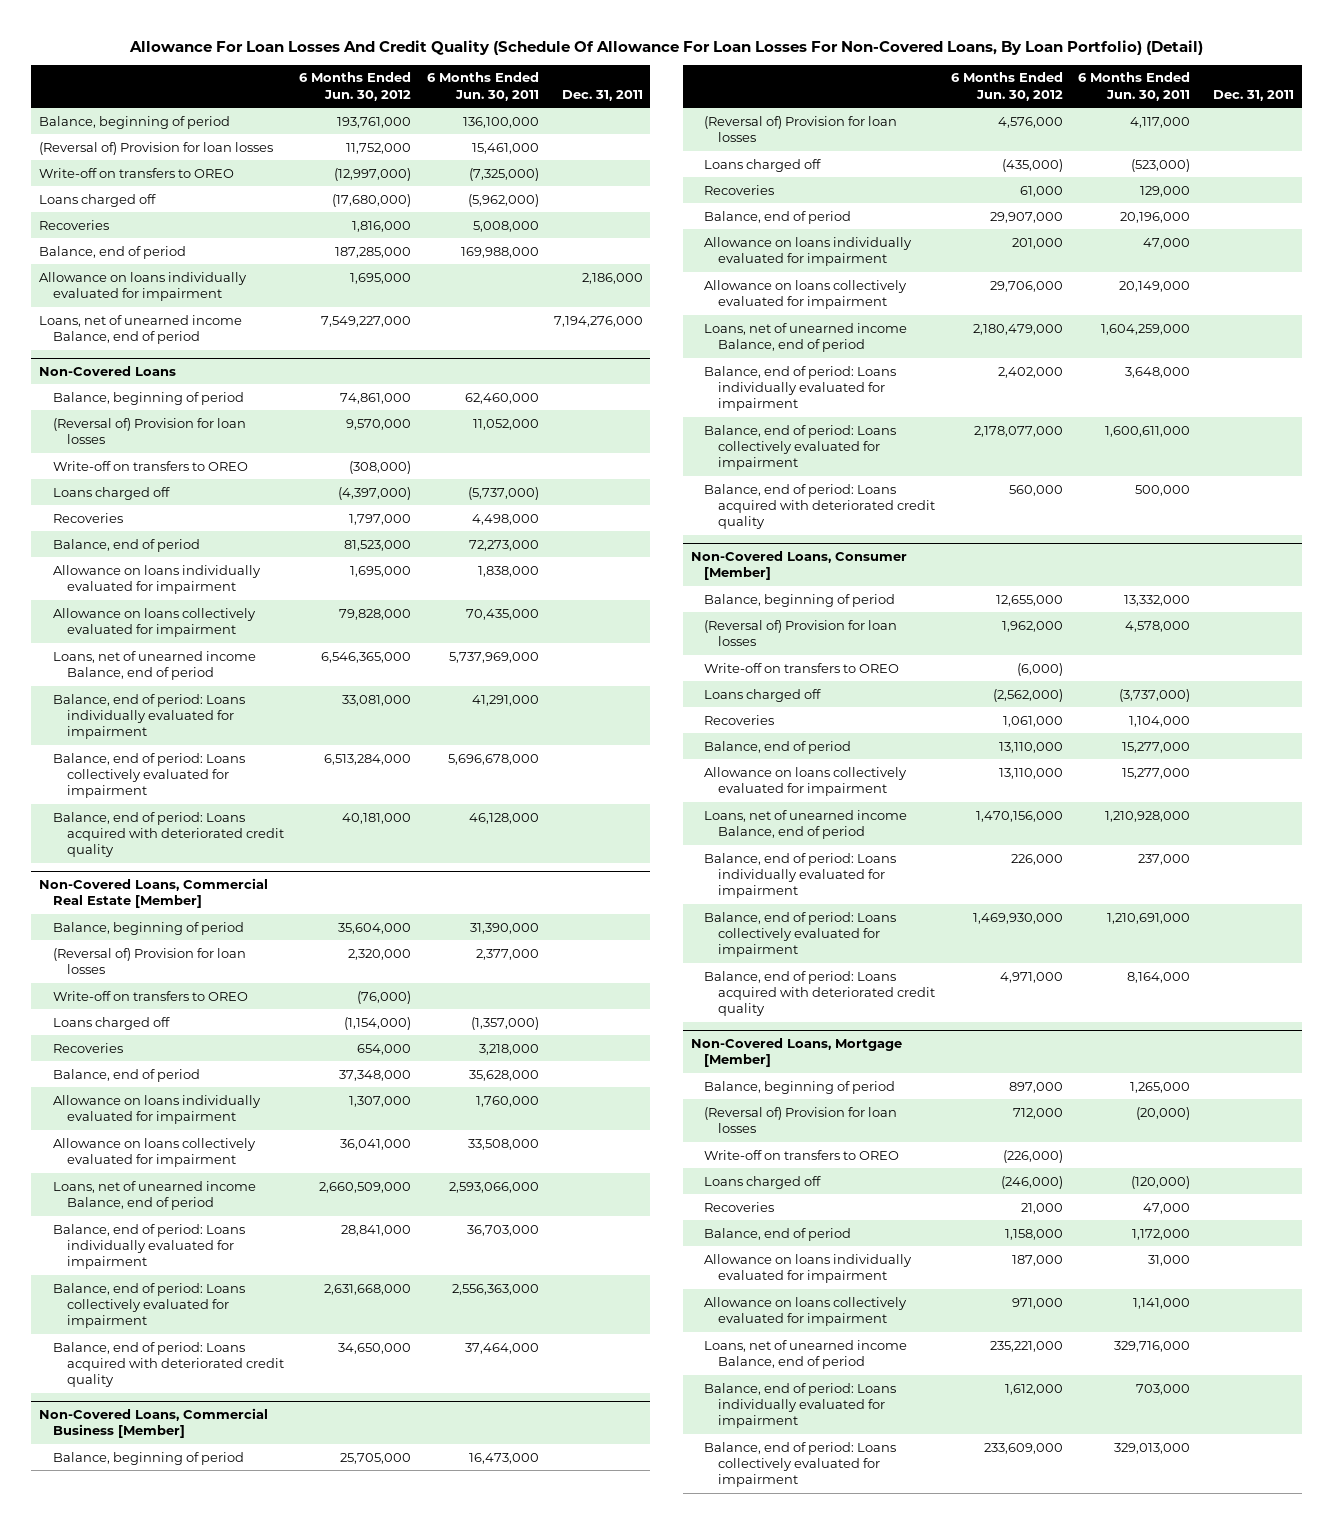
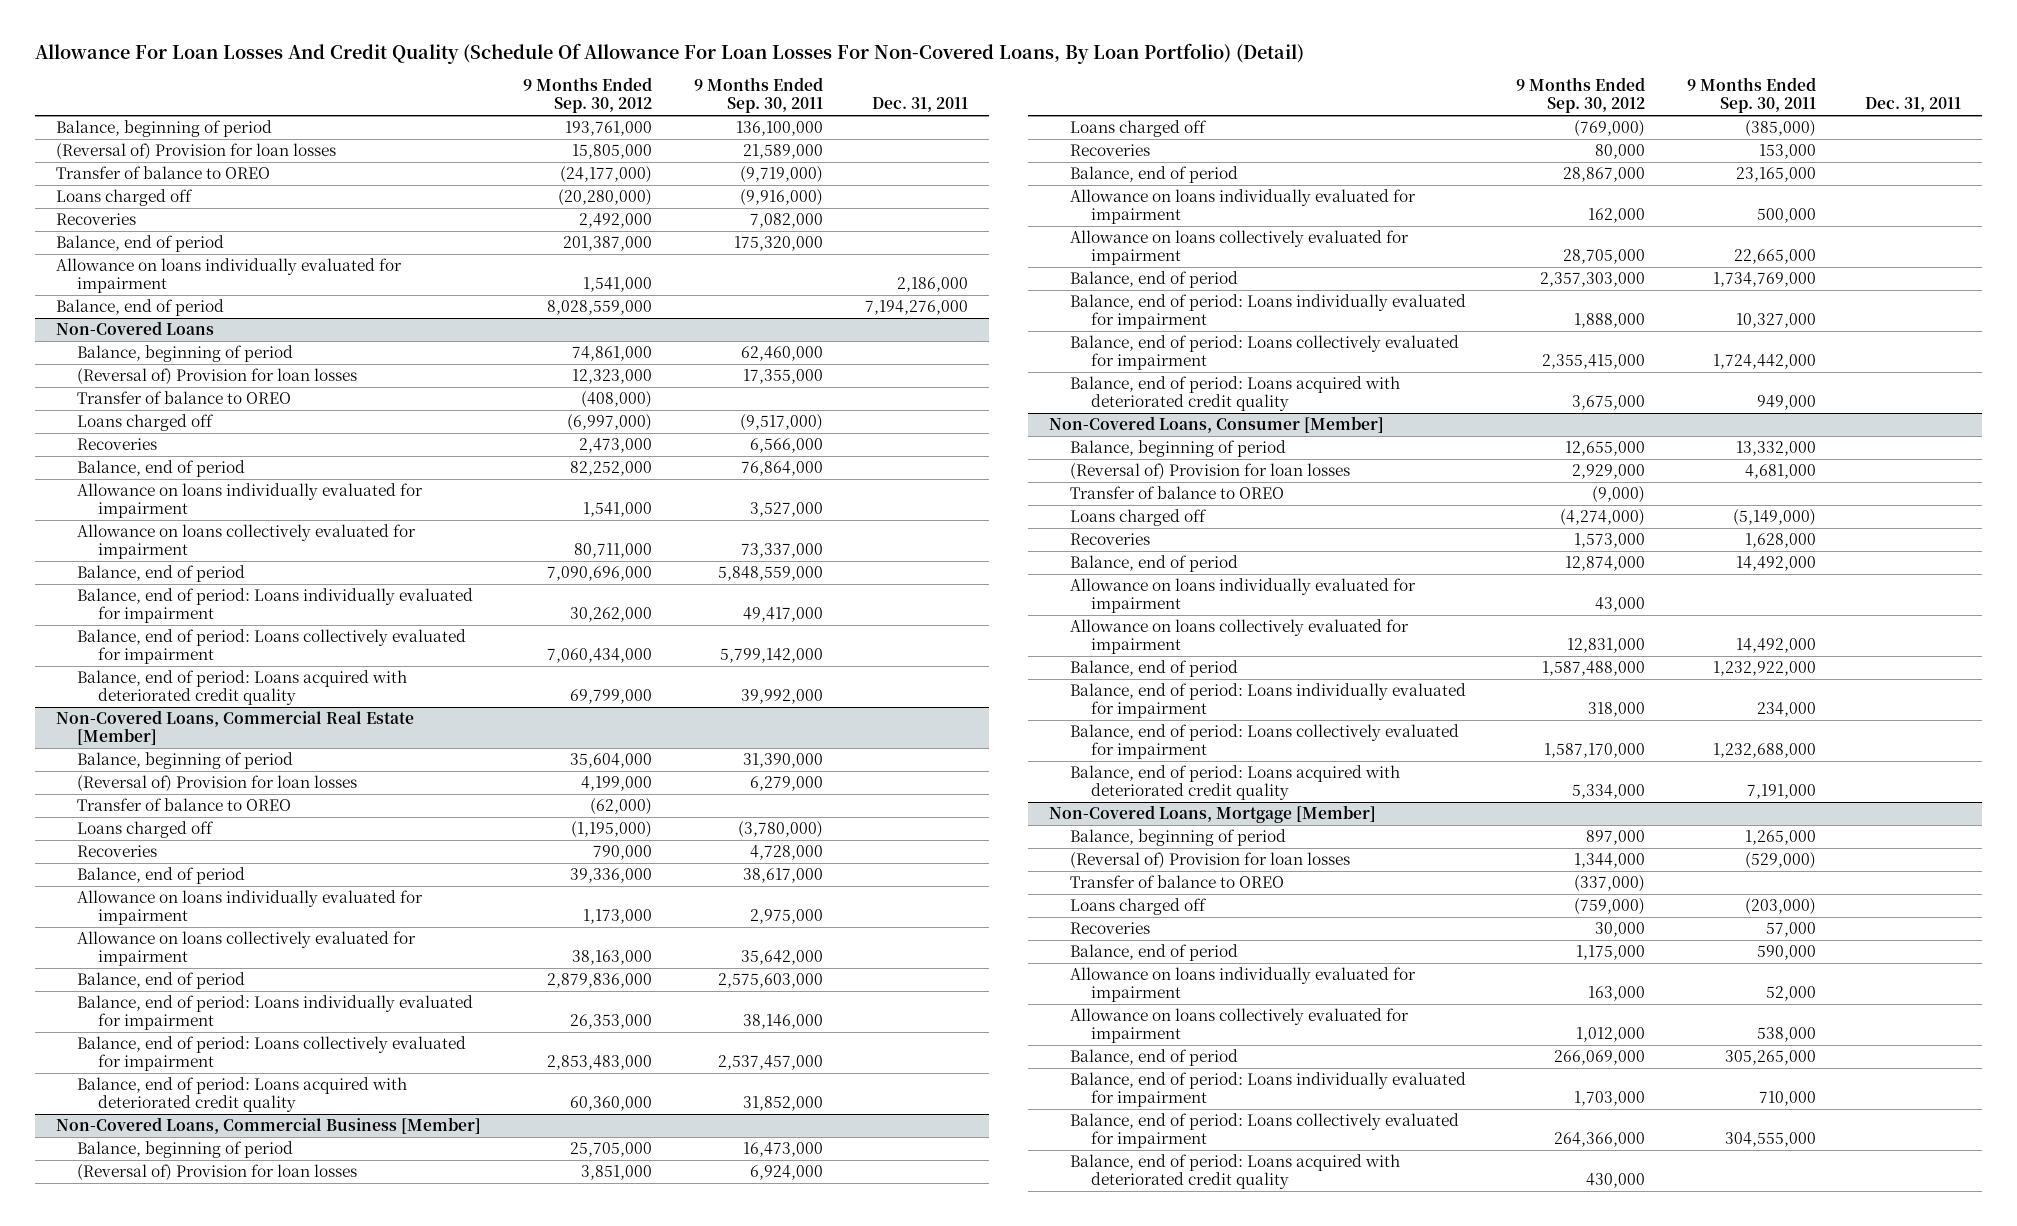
- | 6 Months Ended Jun. 30, 2012 | 6 Months Ended Jun. 30, 2011 | Dec. 31, 2011
+ | 9 Months Ended Sep. 30, 2012 | 9 Months Ended Sep. 30, 2011 | Dec. 31, 2011
- Write-off on transfers to OREO | (12,997,000) | (7,325,000) |
+ Transfer of balance to OREO | (24,177,000) | (9,719,000) |
- Loans, net of unearned income Balance, end of period | 7,549,227,000 | | 7,194,276,000
+ Balance, end of period | 8,028,559,000 | | 7,194,276,000
@ Non-Covered Loans
- Write-off on transfers to OREO | (308,000) | |
+ Transfer of balance to OREO | (408,000) | |
- Loans, net of unearned income Balance, end of period | 6,546,365,000 | 5,737,969,000 |
+ Balance, end of period | 7,090,696,000 | 5,848,559,000 |
@ Non-Covered Loans, Commercial Real Estate [Member]
- Write-off on transfers to OREO | (76,000) | |
+ Transfer of balance to OREO | (62,000) | |
- Loans, net of unearned income Balance, end of period | 2,660,509,000 | 2,593,066,000 |
+ Balance, end of period | 2,879,836,000 | 2,575,603,000 |
@ Non-Covered Loans, Commercial Business [Member]
- Loans, net of unearned income Balance, end of period | 2,180,479,000 | 1,604,259,000 |
+ Balance, end of period | 2,357,303,000 | 1,734,769,000 |
@ Non-Covered Loans, Consumer [Member]
- Write-off on transfers to OREO | (6,000) | |
+ Transfer of balance to OREO | (9,000) | |
+ Allowance on loans individually evaluated for impairment | 43,000 | |
- Loans, net of unearned income Balance, end of period | 1,470,156,000 | 1,210,928,000 |
+ Balance, end of period | 1,587,488,000 | 1,232,922,000 |
@ Non-Covered Loans, Mortgage [Member]
- Write-off on transfers to OREO | (226,000) | |
+ Transfer of balance to OREO | (337,000) | |
- Loans, net of unearned income Balance, end of period | 235,221,000 | 329,716,000 |
+ Balance, end of period | 266,069,000 | 305,265,000 |
+ Balance, end of period: Loans acquired with deteriorated credit quality | 430,000 | |

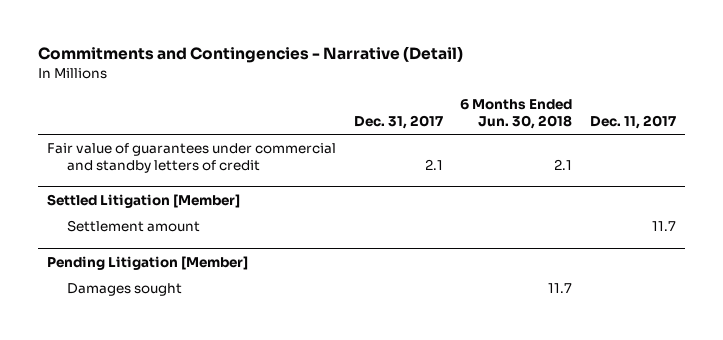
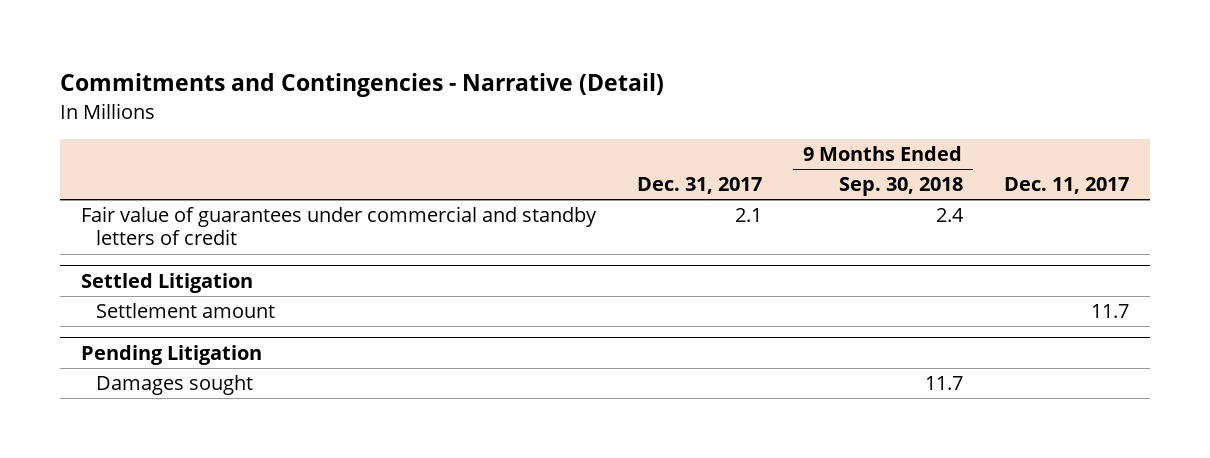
- | Dec. 31, 2017 | 6 Months Ended Jun. 30, 2018 | Dec. 11, 2017
+ | Dec. 31, 2017 | 9 Months Ended Sep. 30, 2018 | Dec. 11, 2017
- Settled Litigation [Member]
+ Settled Litigation
- Pending Litigation [Member]
+ Pending Litigation

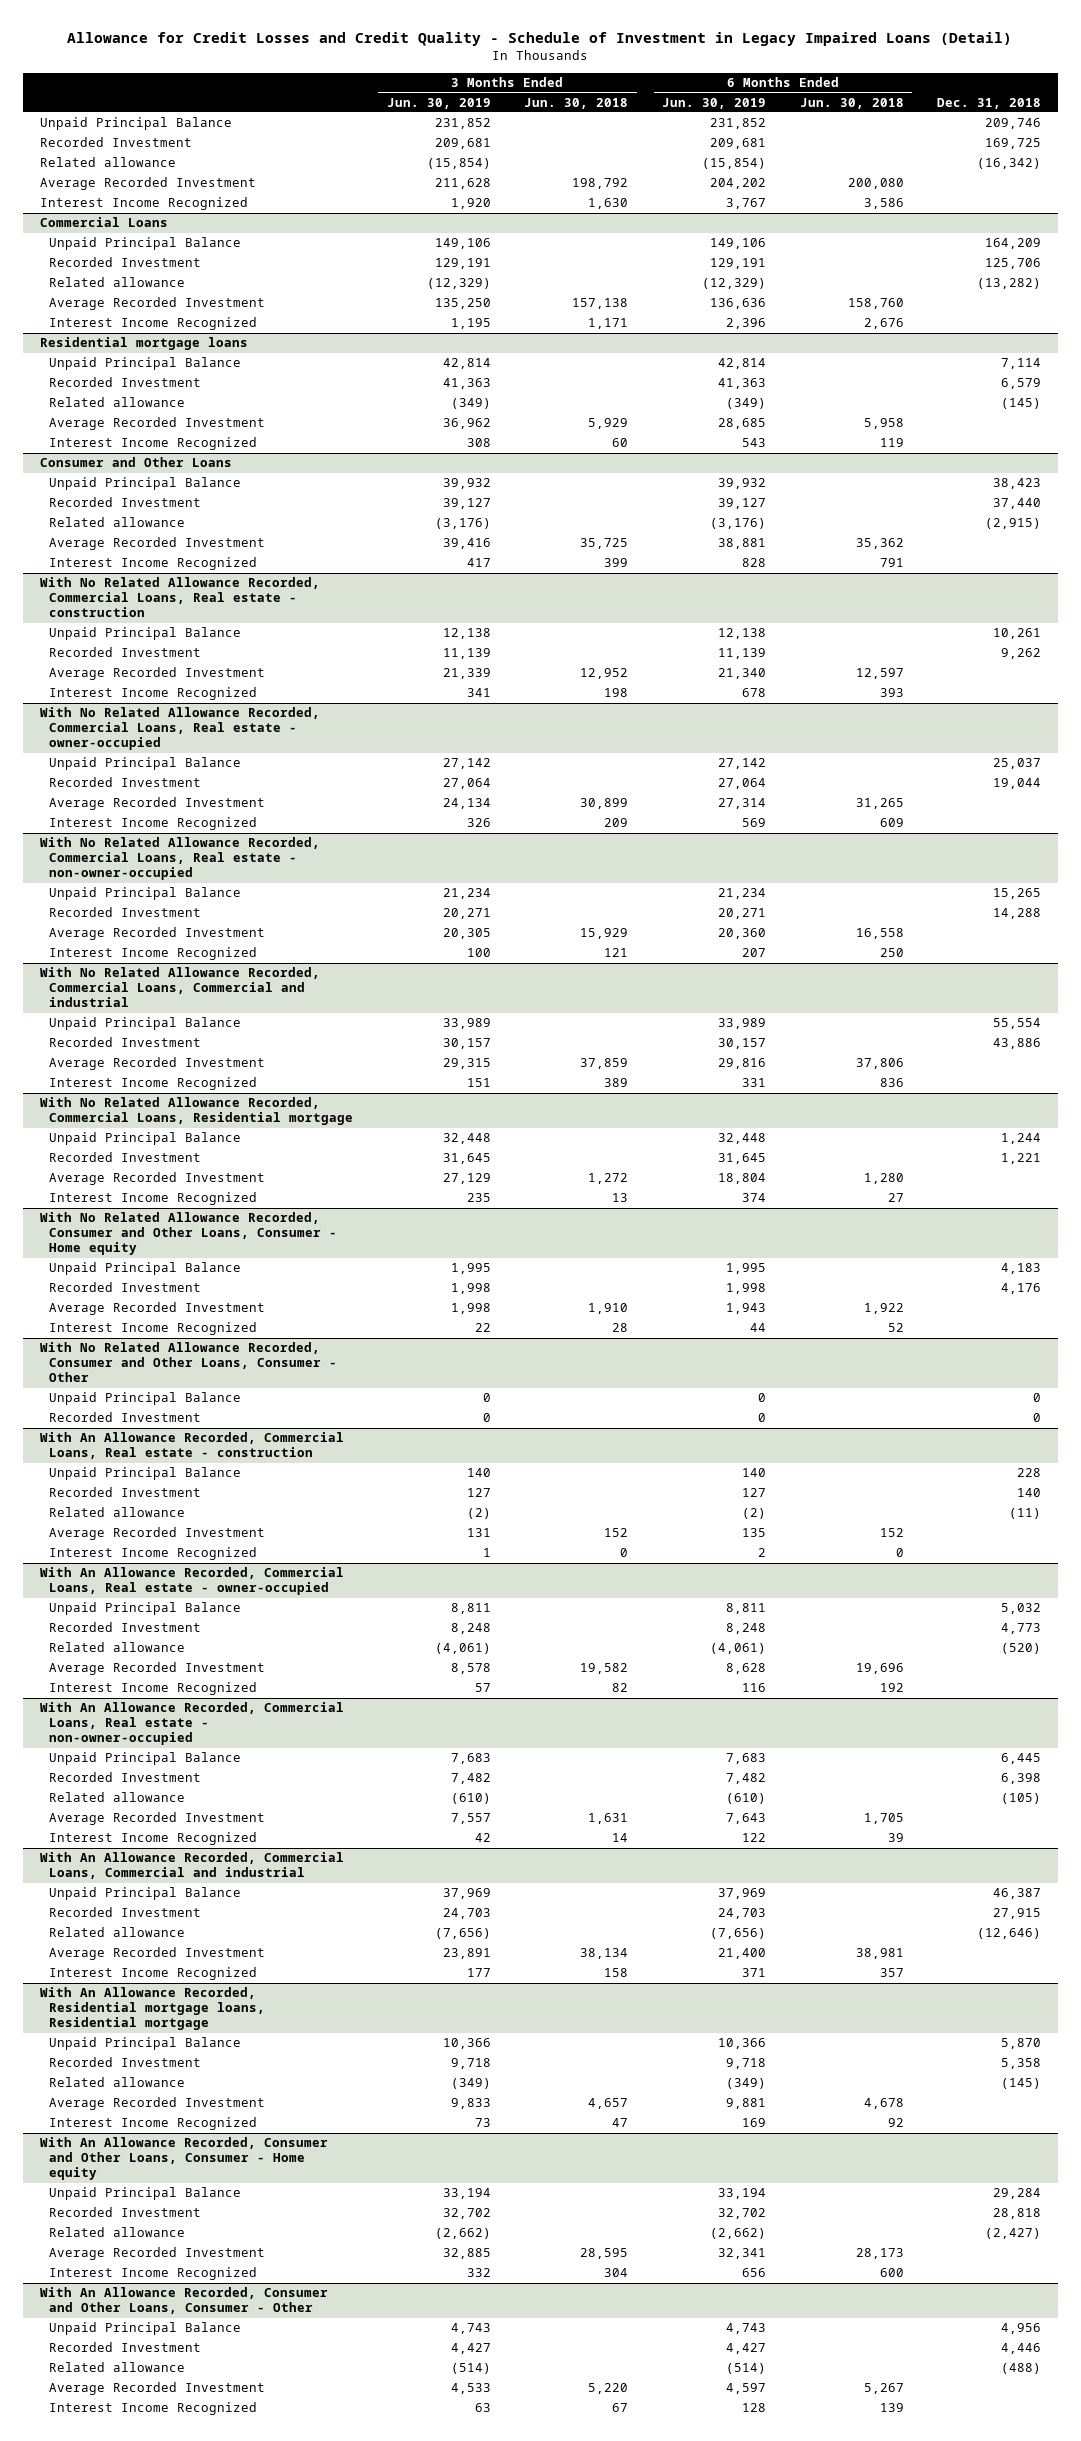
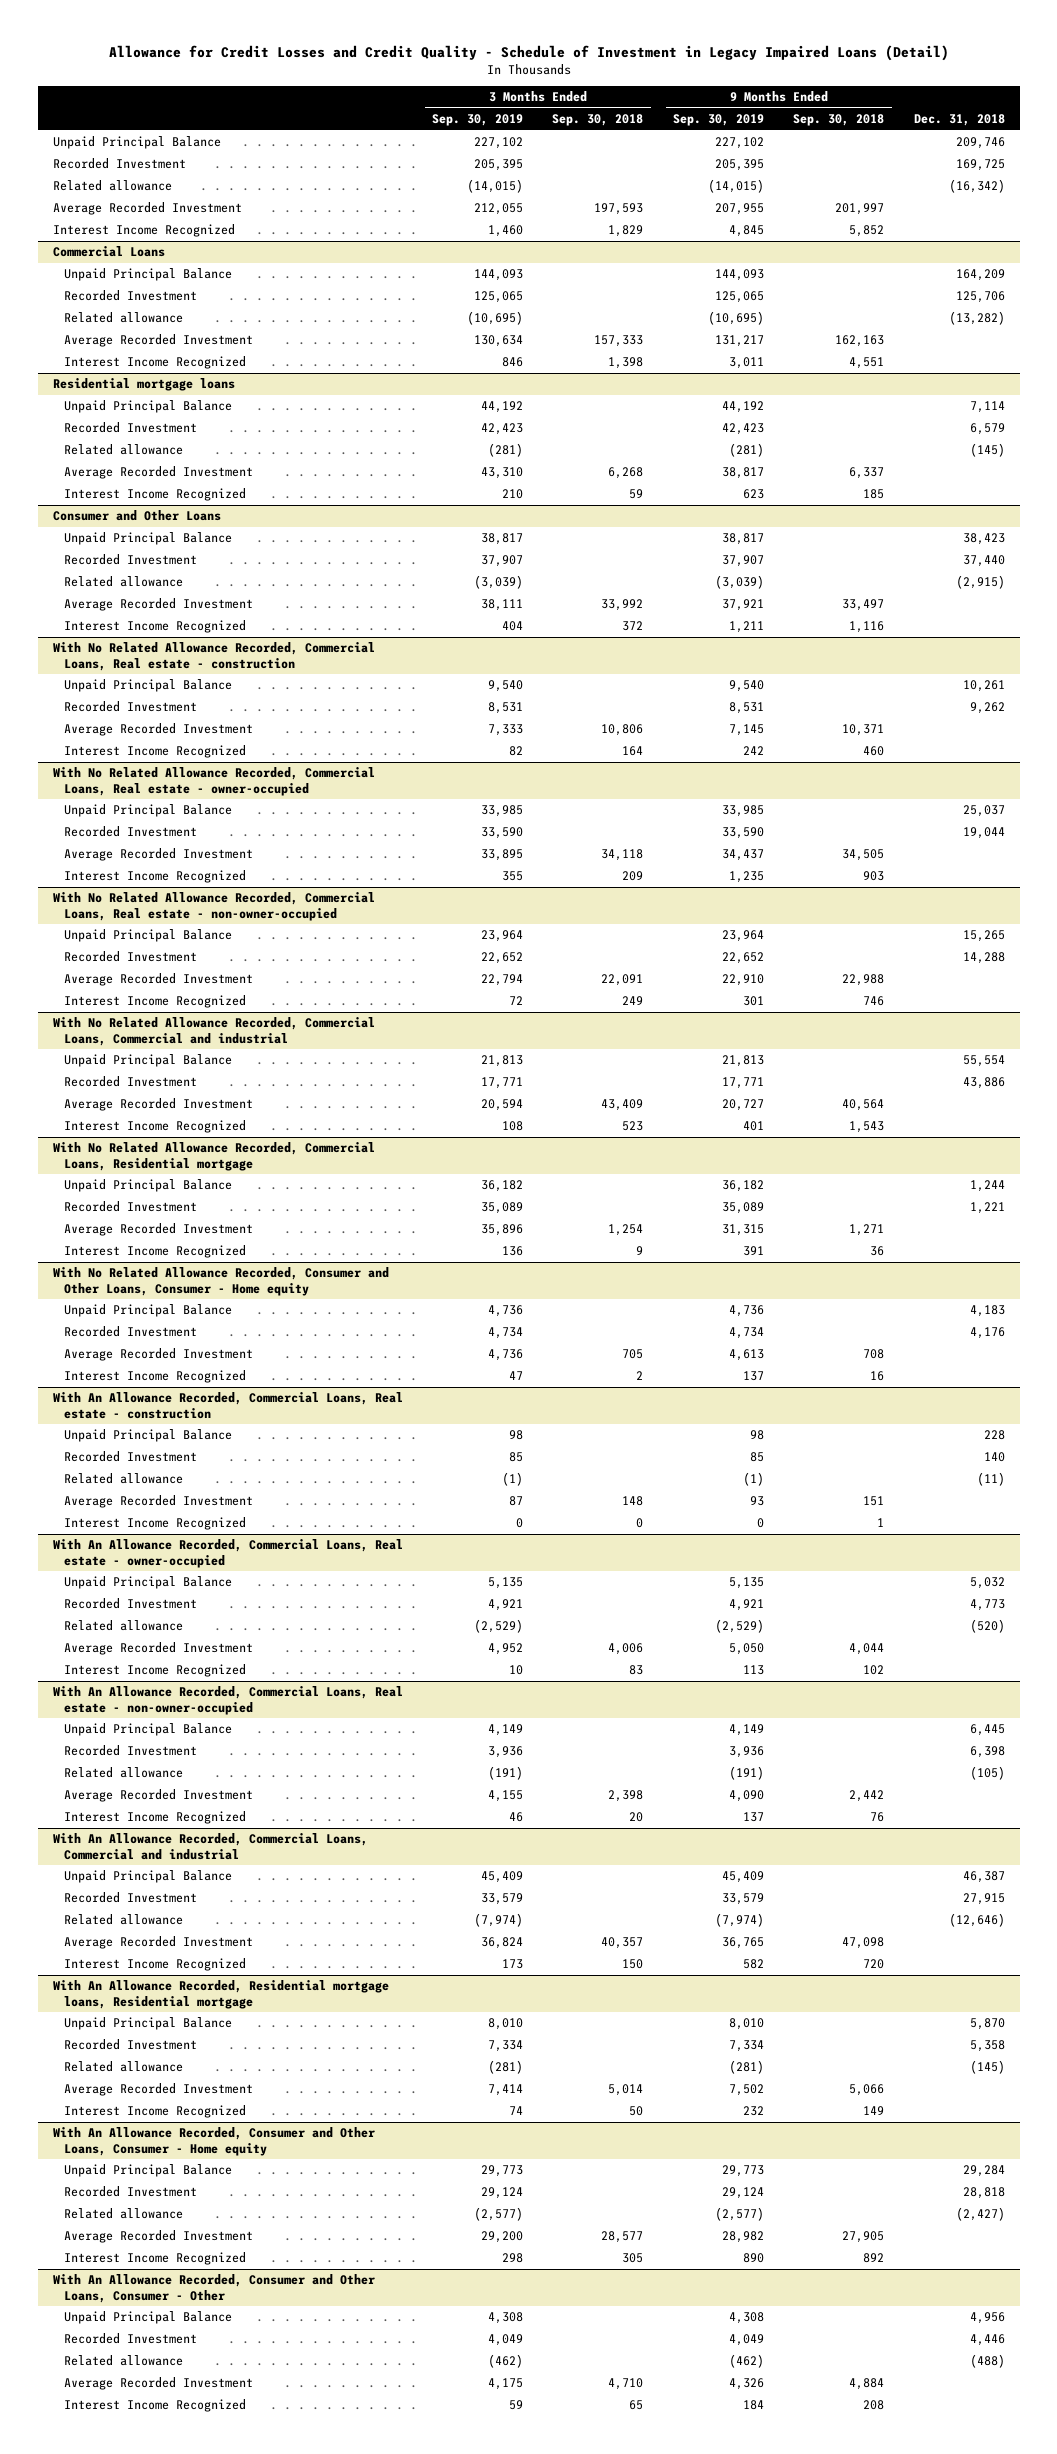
- | 3 Months Ended Jun. 30, 2019 | 3 Months Ended Jun. 30, 2018 | 6 Months Ended Jun. 30, 2019 | 6 Months Ended Jun. 30, 2018 | Dec. 31, 2018
+ | 3 Months Ended Sep. 30, 2019 | 3 Months Ended Sep. 30, 2018 | 9 Months Ended Sep. 30, 2019 | 9 Months Ended Sep. 30, 2018 | Dec. 31, 2018
- With No Related Allowance Recorded, Consumer and Other Loans, Consumer - Other
- Unpaid Principal Balance | 0 | | 0 | | 0
- Recorded Investment | 0 | | 0 | | 0

